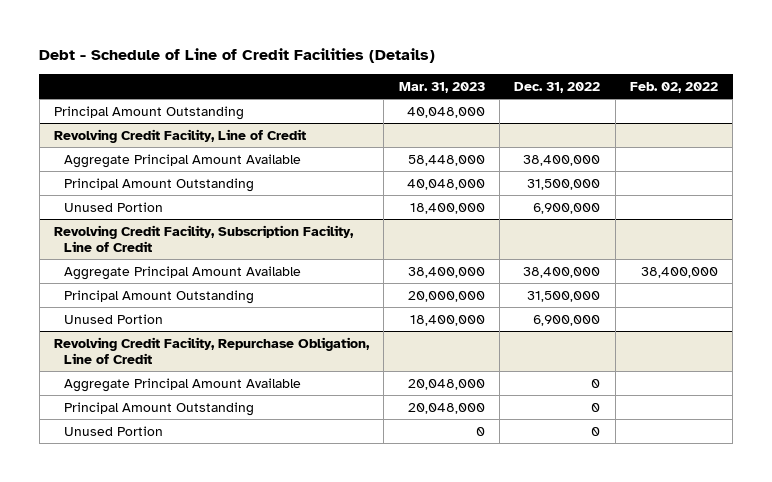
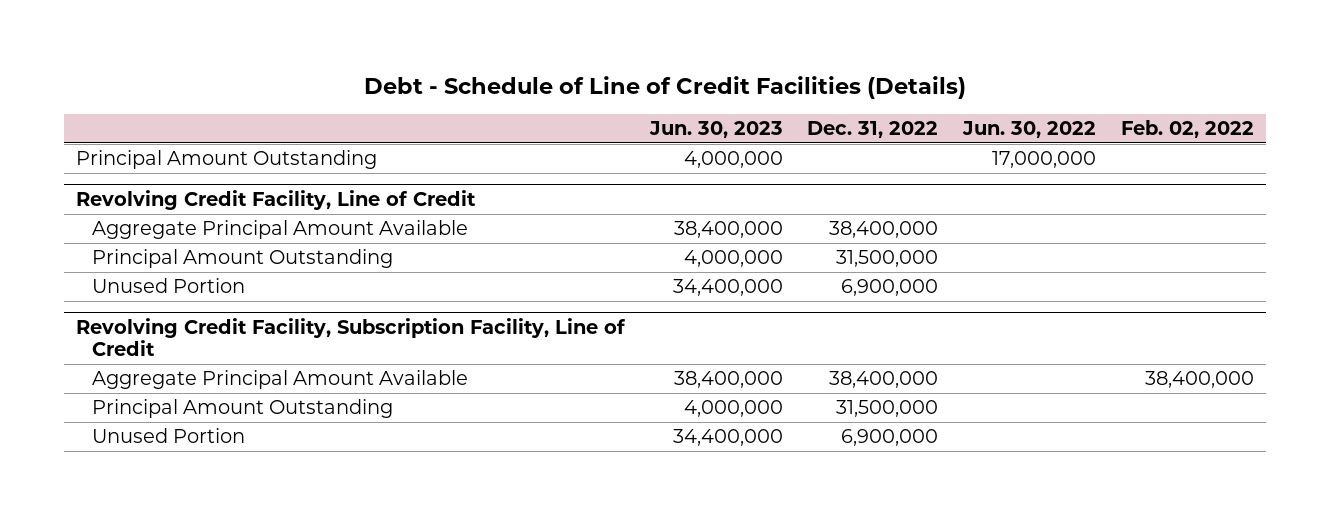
- | Mar. 31, 2023 | Dec. 31, 2022 | Feb. 02, 2022
+ | Jun. 30, 2023 | Dec. 31, 2022 | Jun. 30, 2022 | Feb. 02, 2022
- Revolving Credit Facility, Repurchase Obligation, Line of Credit
- Aggregate Principal Amount Available | 20,048,000 | 0 |
- Principal Amount Outstanding | 20,048,000 | 0 |
- Unused Portion | 0 | 0 |

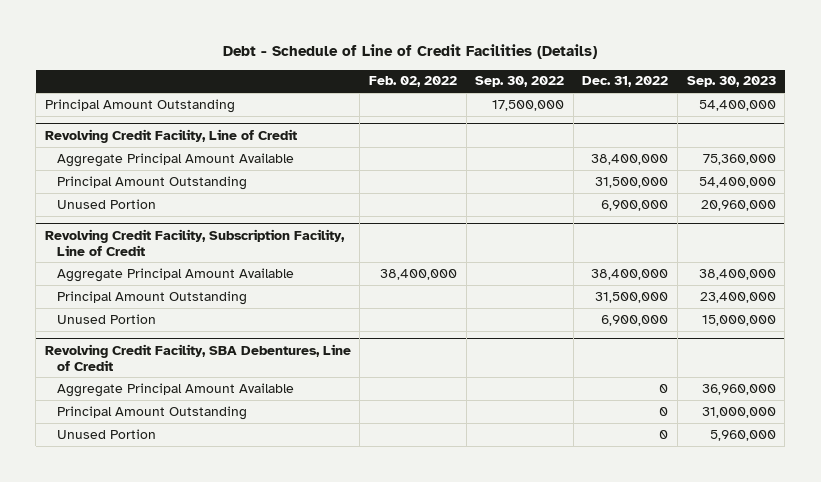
- | Jun. 30, 2023 | Dec. 31, 2022 | Jun. 30, 2022 | Feb. 02, 2022
+ | Feb. 02, 2022 | Sep. 30, 2022 | Dec. 31, 2022 | Sep. 30, 2023
+ Revolving Credit Facility, SBA Debentures, Line of Credit
+ Aggregate Principal Amount Available | | | 0 | 36,960,000
+ Principal Amount Outstanding | | | 0 | 31,000,000
+ Unused Portion | | | 0 | 5,960,000

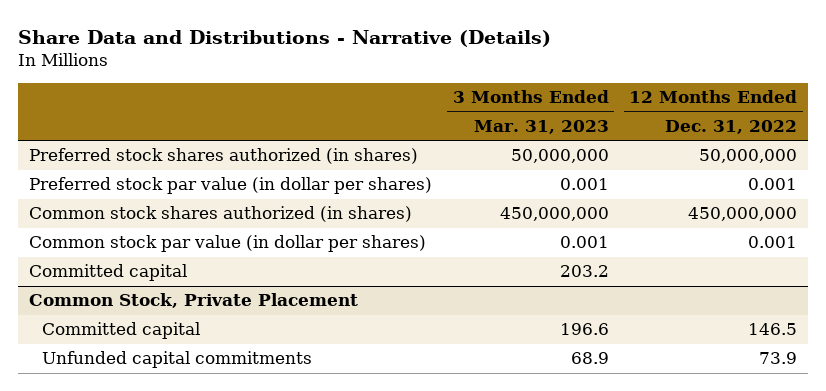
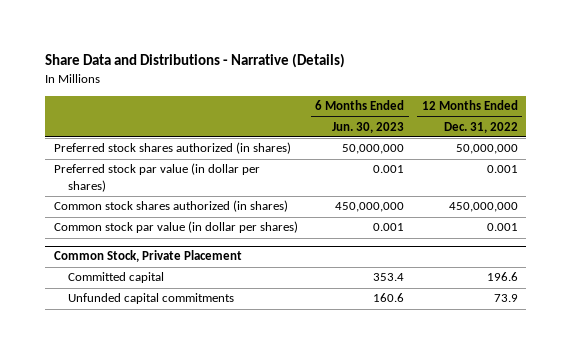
- | 3 Months Ended Mar. 31, 2023 | 12 Months Ended Dec. 31, 2022
+ | 6 Months Ended Jun. 30, 2023 | 12 Months Ended Dec. 31, 2022
- Committed capital | 203.2 |
@ Common Stock, Private Placement
- Committed capital | 196.6 | 146.5
+ Committed capital | 353.4 | 196.6

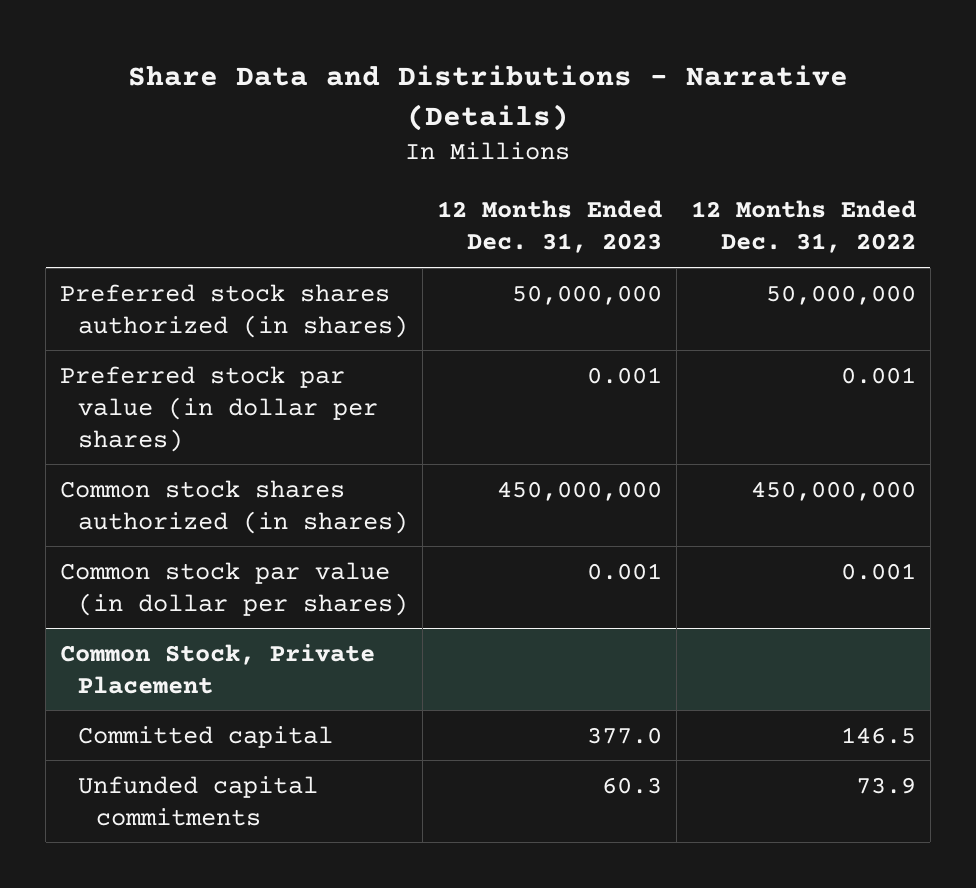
- | 6 Months Ended Jun. 30, 2023 | 12 Months Ended Dec. 31, 2022
+ | 12 Months Ended Dec. 31, 2023 | 12 Months Ended Dec. 31, 2022
@ Common Stock, Private Placement
- Committed capital | 353.4 | 196.6
+ Committed capital | 377.0 | 146.5

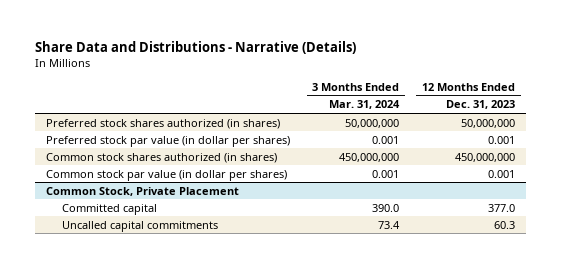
- | 12 Months Ended Dec. 31, 2023 | 12 Months Ended Dec. 31, 2022
+ | 3 Months Ended Mar. 31, 2024 | 12 Months Ended Dec. 31, 2023
@ Common Stock, Private Placement
- Unfunded capital commitments | 60.3 | 73.9
+ Uncalled capital commitments | 73.4 | 60.3

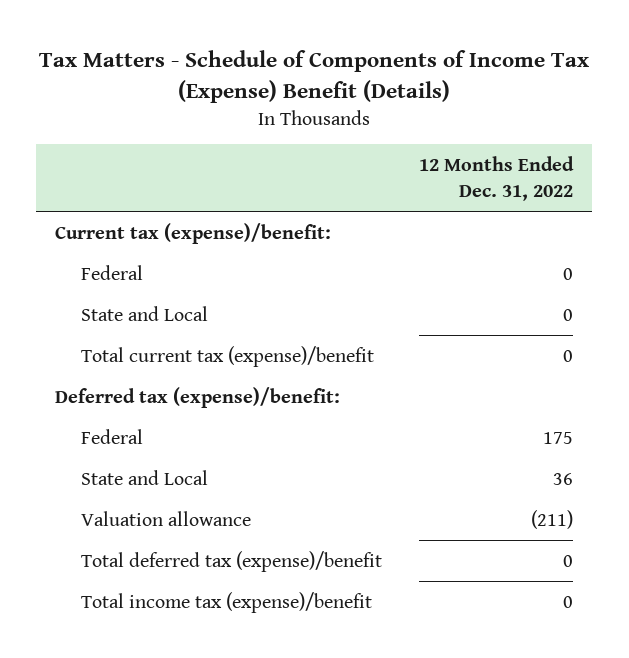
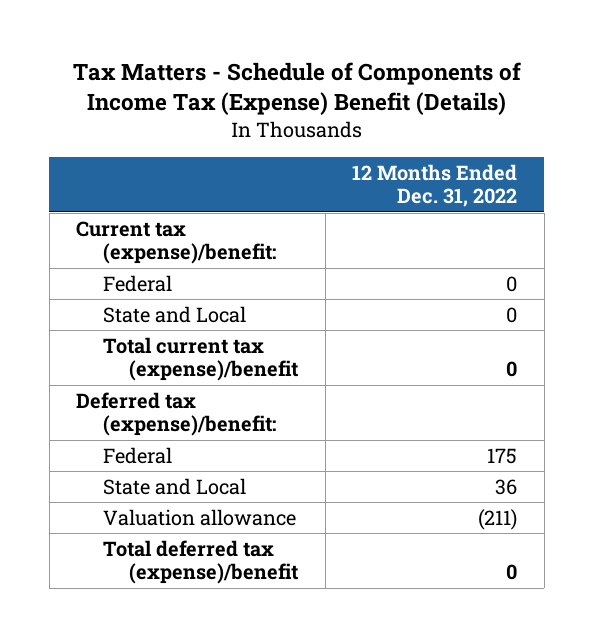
- Total income tax (expense)/benefit | 0

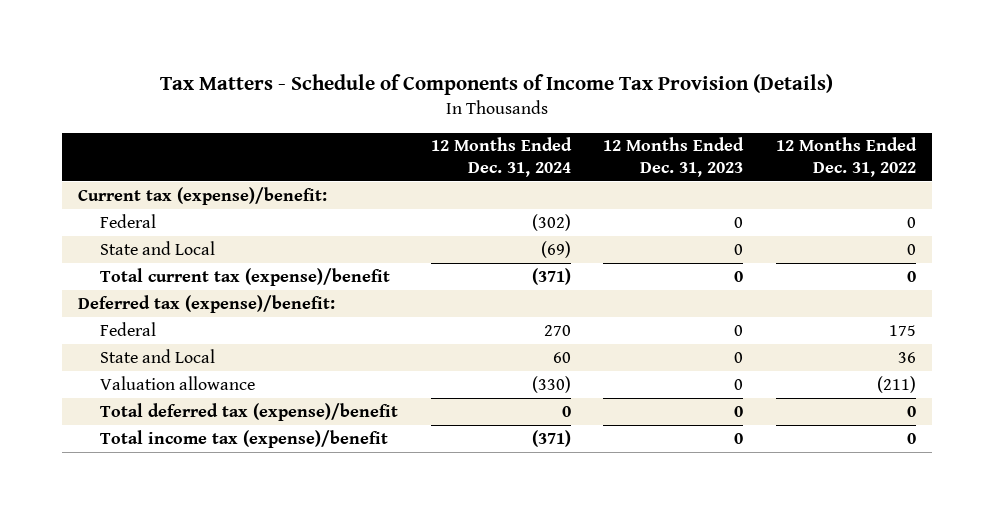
- Tax Matters - Schedule of Components of Income Tax (Expense) Benefit (Details)
+ Tax Matters - Schedule of Components of Income Tax Provision (Details)
- | 12 Months Ended Dec. 31, 2022
+ | 12 Months Ended Dec. 31, 2024 | 12 Months Ended Dec. 31, 2023 | 12 Months Ended Dec. 31, 2022
+ Total income tax (expense)/benefit | (371) | 0 | 0

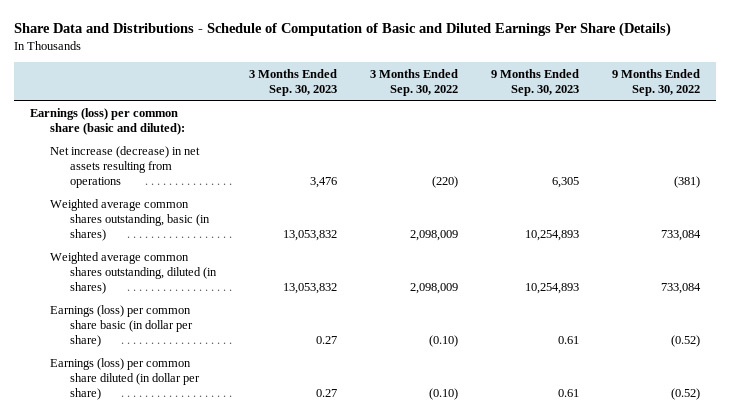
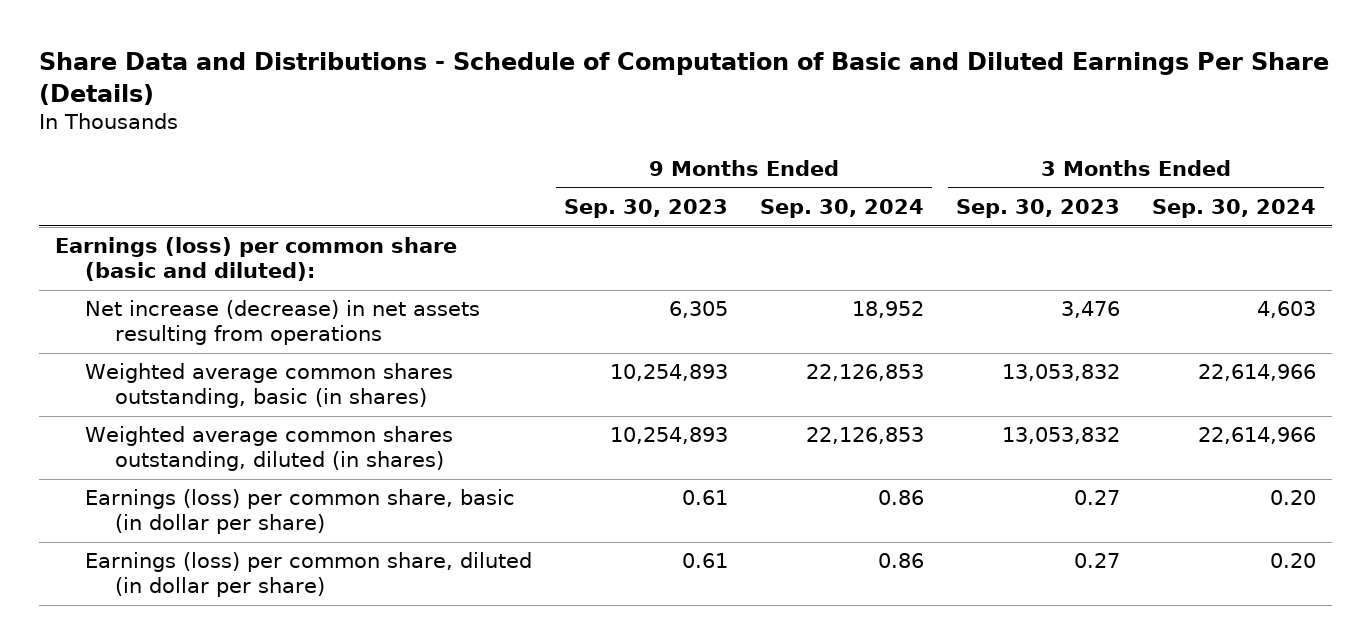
- | 3 Months Ended Sep. 30, 2023 | 3 Months Ended Sep. 30, 2022 | 9 Months Ended Sep. 30, 2023 | 9 Months Ended Sep. 30, 2022
+ | 9 Months Ended Sep. 30, 2023 | 9 Months Ended Sep. 30, 2024 | 3 Months Ended Sep. 30, 2023 | 3 Months Ended Sep. 30, 2024
- Earnings (loss) per common share basic (in dollar per share) | 0.27 | (0.10) | 0.61 | (0.52)
- Earnings (loss) per common share diluted (in dollar per share) | 0.27 | (0.10) | 0.61 | (0.52)
+ Earnings (loss) per common share, basic (in dollar per share) | 0.61 | 0.86 | 0.27 | 0.20
+ Earnings (loss) per common share, diluted (in dollar per share) | 0.61 | 0.86 | 0.27 | 0.20

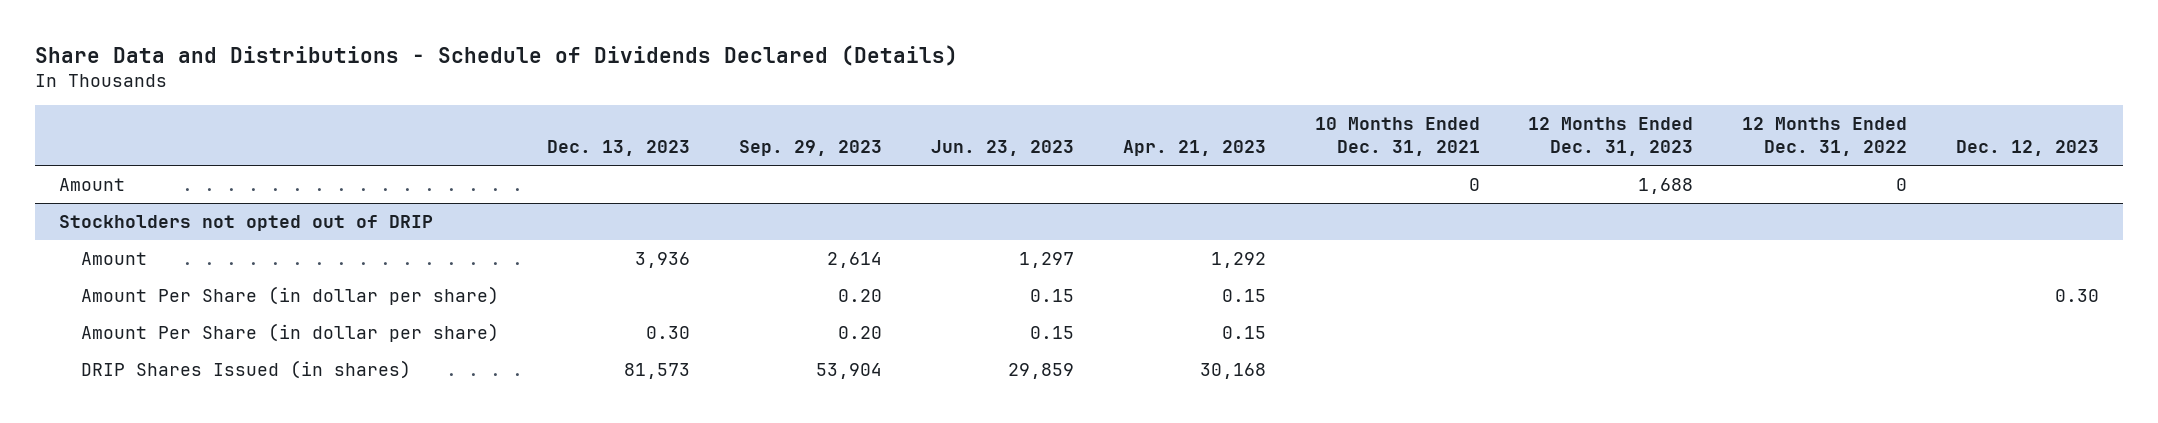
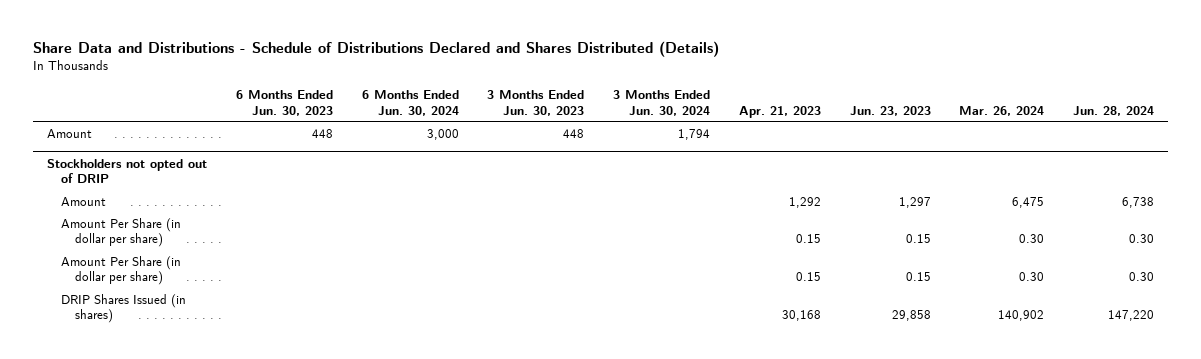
- Share Data and Distributions - Schedule of Dividends Declared (Details)
+ Share Data and Distributions - Schedule of Distributions Declared and Shares Distributed (Details)
- | Dec. 13, 2023 | Sep. 29, 2023 | Jun. 23, 2023 | Apr. 21, 2023 | 10 Months Ended Dec. 31, 2021 | 12 Months Ended Dec. 31, 2023 | 12 Months Ended Dec. 31, 2022 | Dec. 12, 2023
+ | 6 Months Ended Jun. 30, 2023 | 6 Months Ended Jun. 30, 2024 | 3 Months Ended Jun. 30, 2023 | 3 Months Ended Jun. 30, 2024 | Apr. 21, 2023 | Jun. 23, 2023 | Mar. 26, 2024 | Jun. 28, 2024
@ Stockholders not opted out of DRIP
- DRIP Shares Issued (in shares) | 81,573 | 53,904 | 29,859 | 30,168 | | | |
+ DRIP Shares Issued (in shares) | | | | | 30,168 | 29,858 | 140,902 | 147,220

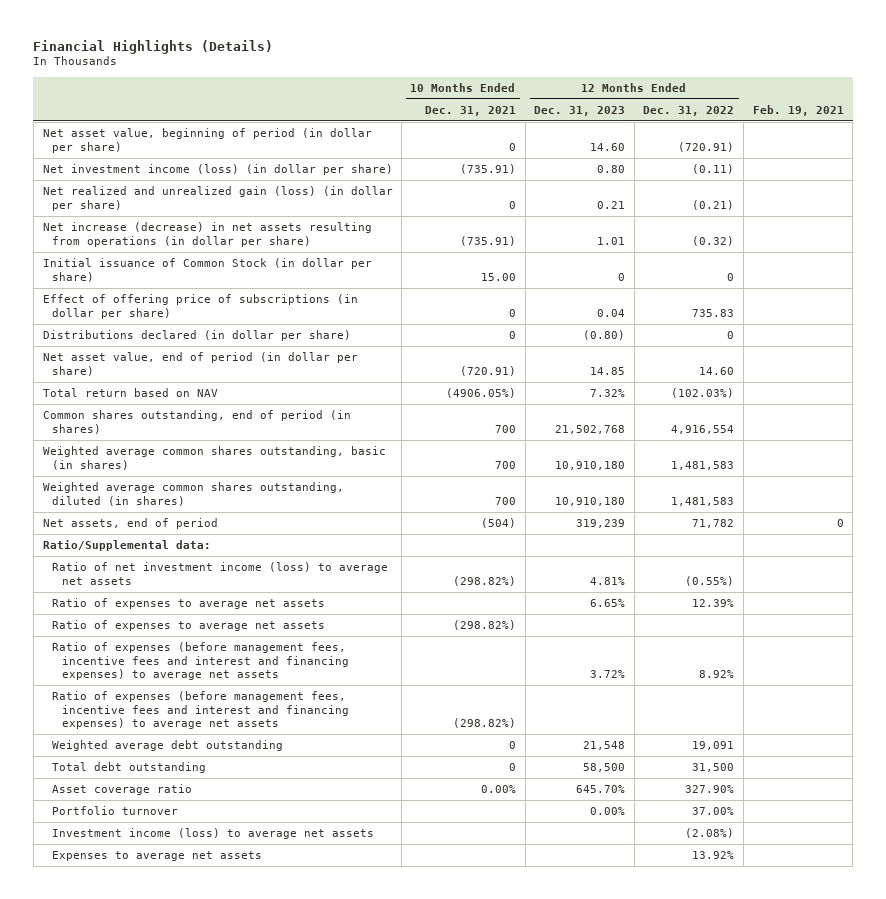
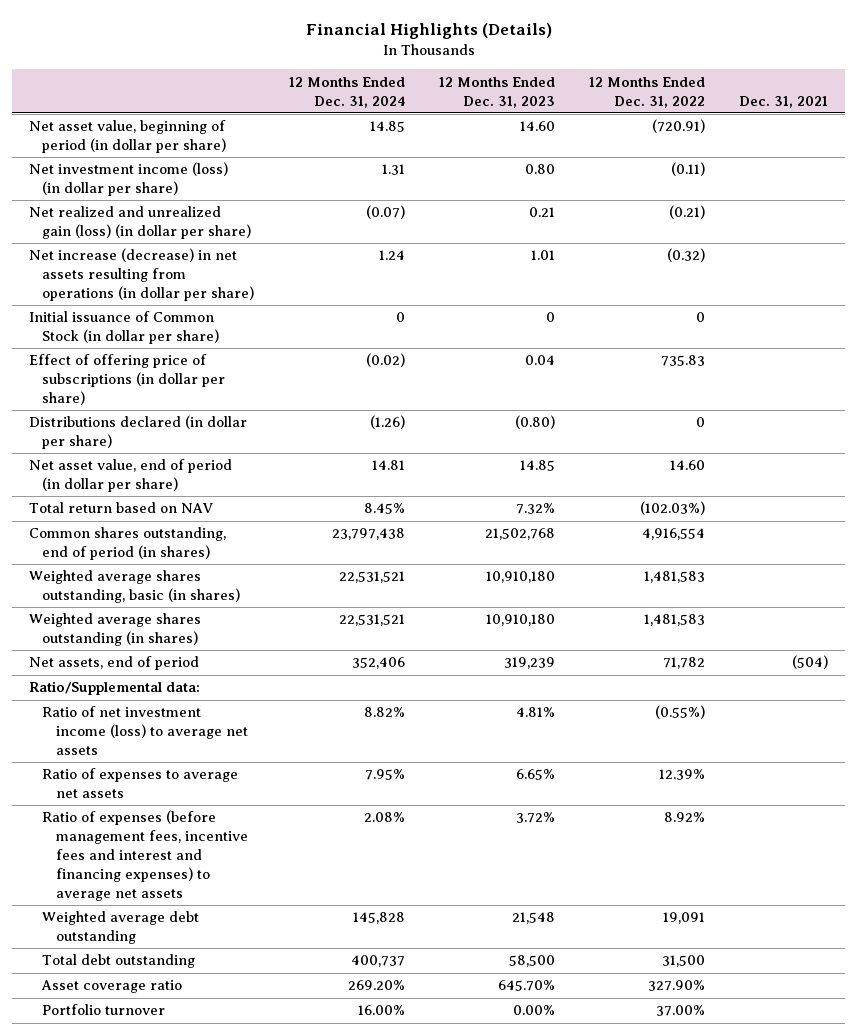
- | 10 Months Ended Dec. 31, 2021 | 12 Months Ended Dec. 31, 2023 | 12 Months Ended Dec. 31, 2022 | Feb. 19, 2021
+ | 12 Months Ended Dec. 31, 2024 | 12 Months Ended Dec. 31, 2023 | 12 Months Ended Dec. 31, 2022 | Dec. 31, 2021
- Weighted average common shares outstanding, basic (in shares) | 700 | 10,910,180 | 1,481,583 |
- Weighted average common shares outstanding, diluted (in shares) | 700 | 10,910,180 | 1,481,583 |
+ Weighted average shares outstanding, basic (in shares) | 22,531,521 | 10,910,180 | 1,481,583 |
+ Weighted average shares outstanding (in shares) | 22,531,521 | 10,910,180 | 1,481,583 |
- Ratio of expenses to average net assets | (298.82%) | | |
- Ratio of expenses (before management fees, incentive fees and interest and financing expenses) to average net assets | (298.82%) | | |
- Investment income (loss) to average net assets | | | (2.08%) |
- Expenses to average net assets | | | 13.92% |

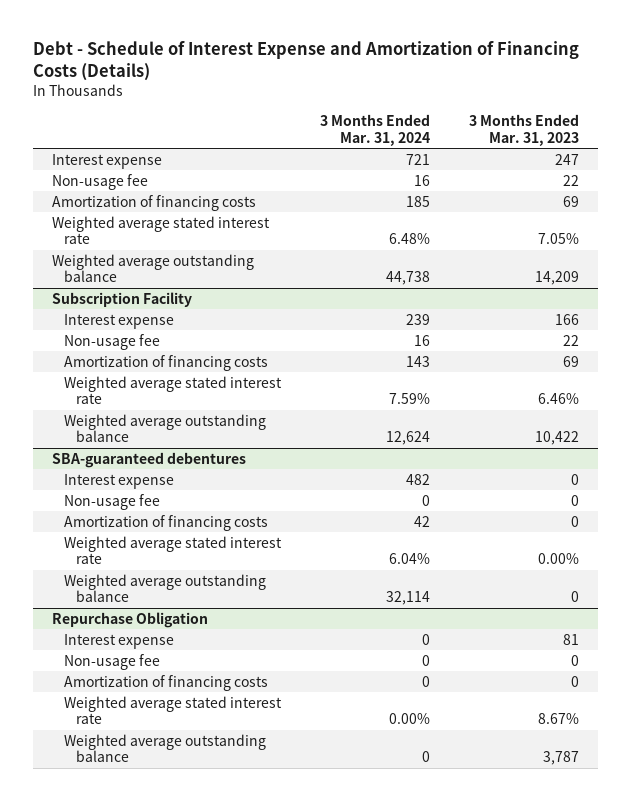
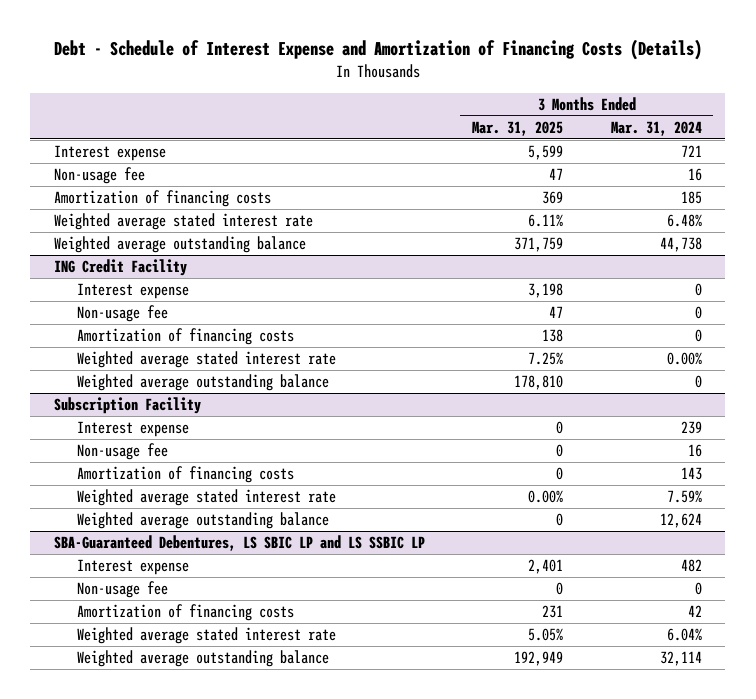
- | 3 Months Ended Mar. 31, 2024 | 3 Months Ended Mar. 31, 2023
+ | 3 Months Ended Mar. 31, 2025 | 3 Months Ended Mar. 31, 2024
+ ING Credit Facility
+ Interest expense | 3,198 | 0
+ Non-usage fee | 47 | 0
+ Amortization of financing costs | 138 | 0
+ Weighted average stated interest rate | 7.25% | 0.00%
+ Weighted average outstanding balance | 178,810 | 0
- SBA-guaranteed debentures
+ SBA-Guaranteed Debentures, LS SBIC LP and LS SSBIC LP
- Repurchase Obligation
- Interest expense | 0 | 81
- Non-usage fee | 0 | 0
- Amortization of financing costs | 0 | 0
- Weighted average stated interest rate | 0.00% | 8.67%
- Weighted average outstanding balance | 0 | 3,787

